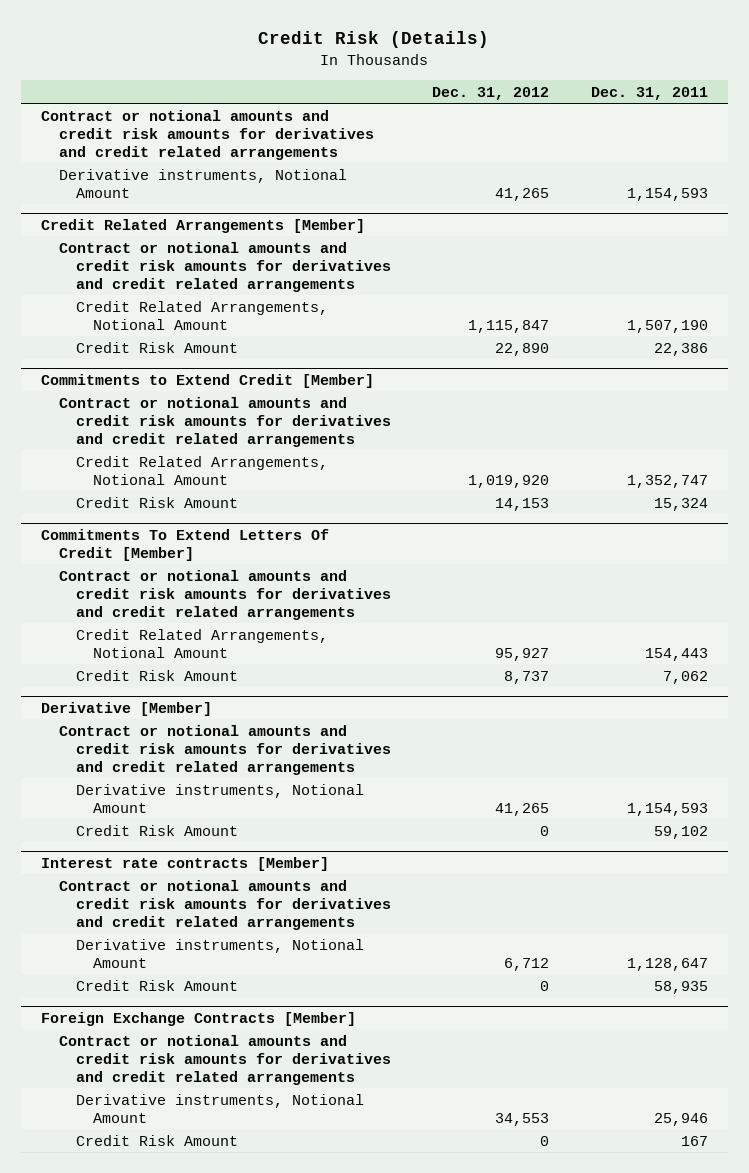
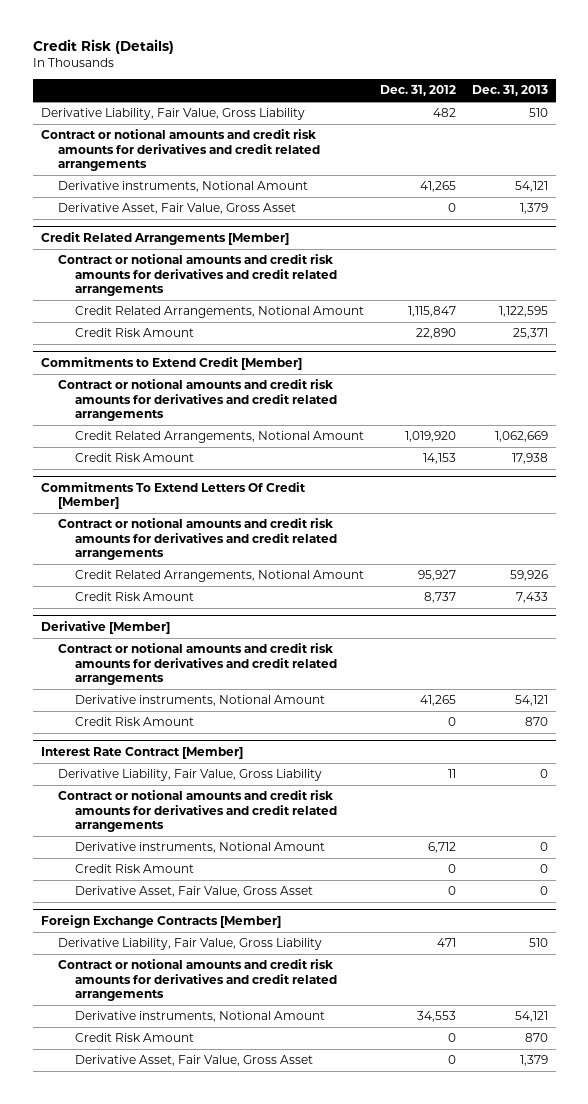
- | Dec. 31, 2012 | Dec. 31, 2011
+ | Dec. 31, 2012 | Dec. 31, 2013
+ Derivative Liability, Fair Value, Gross Liability | 482 | 510
+ Derivative Asset, Fair Value, Gross Asset | 0 | 1,379
- Interest rate contracts [Member]
+ Interest Rate Contract [Member]
+ Derivative Liability, Fair Value, Gross Liability | 11 | 0
+ Derivative Asset, Fair Value, Gross Asset | 0 | 0
@ Foreign Exchange Contracts [Member]
+ Derivative Liability, Fair Value, Gross Liability | 471 | 510
+ Derivative Asset, Fair Value, Gross Asset | 0 | 1,379

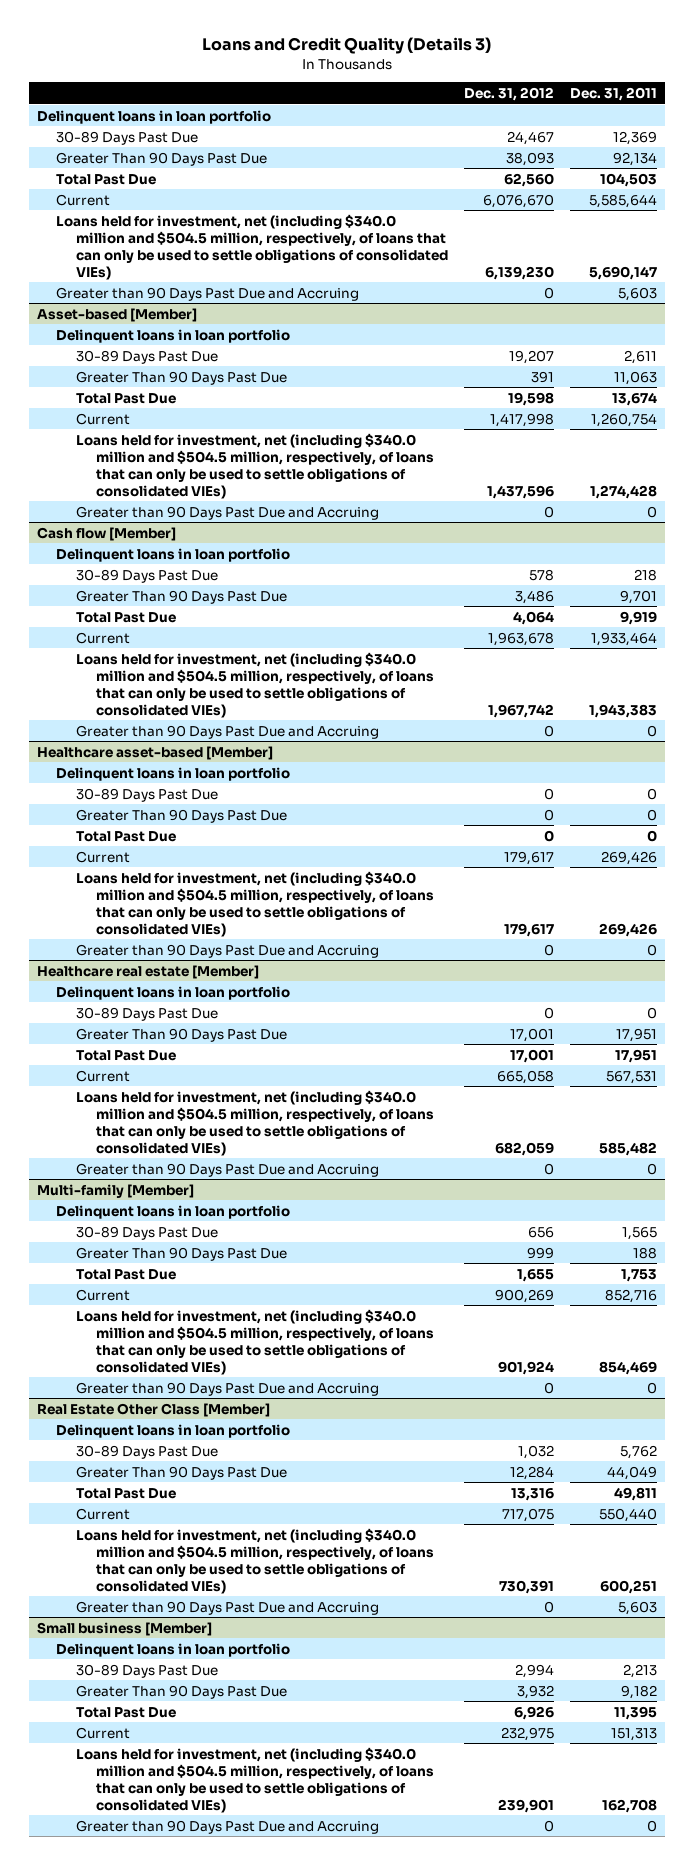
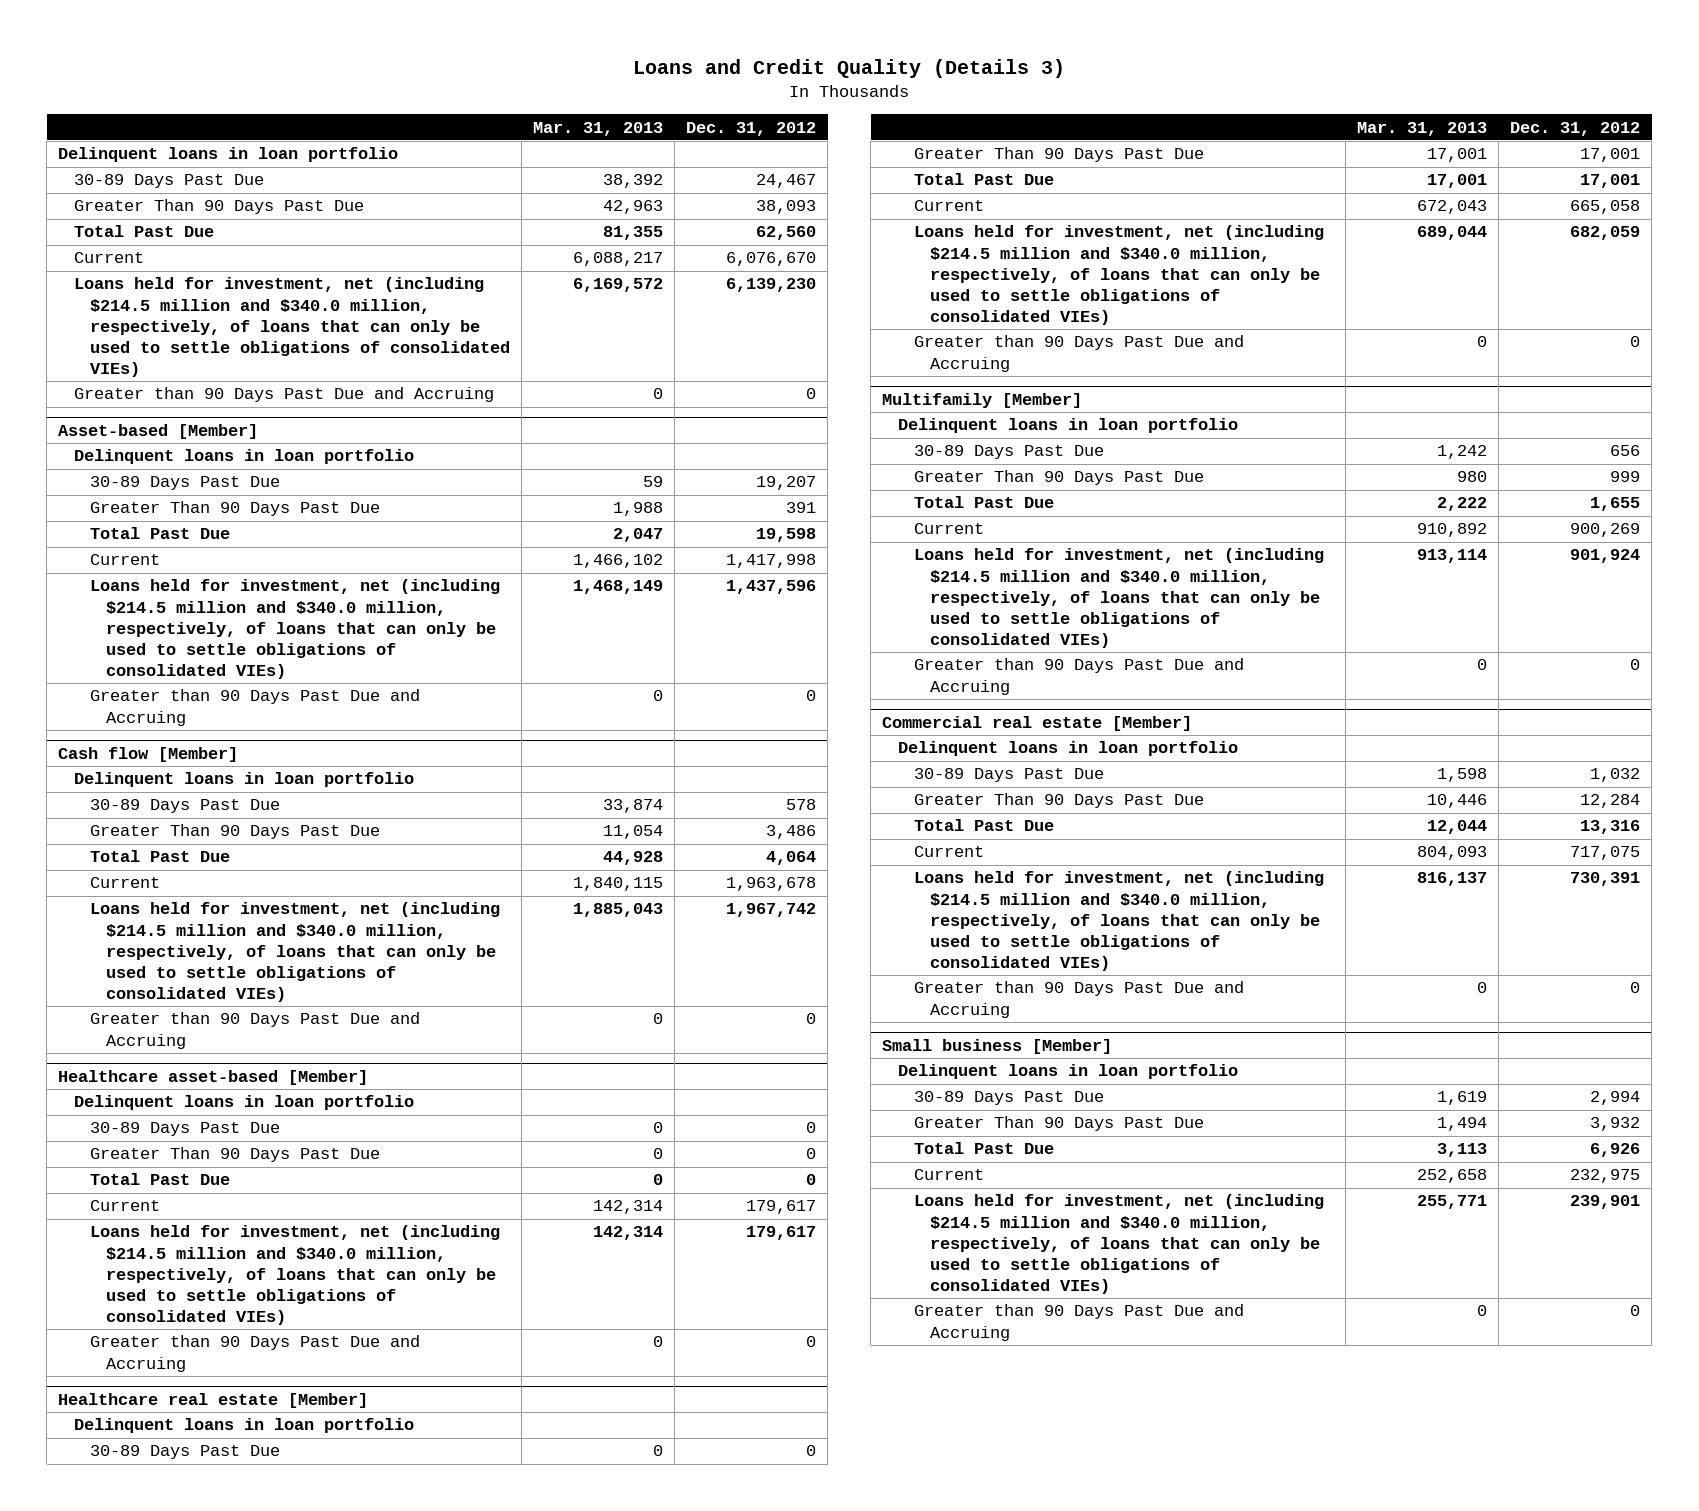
- | Dec. 31, 2012 | Dec. 31, 2011
+ | Mar. 31, 2013 | Dec. 31, 2012
- Loans held for investment, net (including $340.0 million and $504.5 million, respectively, of loans that can only be used to settle obligations of consolidated VIEs) | 6,139,230 | 5,690,147
+ Loans held for investment, net (including $214.5 million and $340.0 million, respectively, of loans that can only be used to settle obligations of consolidated VIEs) | 6,169,572 | 6,139,230
@ Asset-based [Member]
- Loans held for investment, net (including $340.0 million and $504.5 million, respectively, of loans that can only be used to settle obligations of consolidated VIEs) | 1,437,596 | 1,274,428
+ Loans held for investment, net (including $214.5 million and $340.0 million, respectively, of loans that can only be used to settle obligations of consolidated VIEs) | 1,468,149 | 1,437,596
@ Cash flow [Member]
- Loans held for investment, net (including $340.0 million and $504.5 million, respectively, of loans that can only be used to settle obligations of consolidated VIEs) | 1,967,742 | 1,943,383
+ Loans held for investment, net (including $214.5 million and $340.0 million, respectively, of loans that can only be used to settle obligations of consolidated VIEs) | 1,885,043 | 1,967,742
@ Healthcare asset-based [Member]
- Loans held for investment, net (including $340.0 million and $504.5 million, respectively, of loans that can only be used to settle obligations of consolidated VIEs) | 179,617 | 269,426
+ Loans held for investment, net (including $214.5 million and $340.0 million, respectively, of loans that can only be used to settle obligations of consolidated VIEs) | 142,314 | 179,617
@ Healthcare real estate [Member]
- Loans held for investment, net (including $340.0 million and $504.5 million, respectively, of loans that can only be used to settle obligations of consolidated VIEs) | 682,059 | 585,482
+ Loans held for investment, net (including $214.5 million and $340.0 million, respectively, of loans that can only be used to settle obligations of consolidated VIEs) | 689,044 | 682,059
- Multi-family [Member]
+ Multifamily [Member]
- Loans held for investment, net (including $340.0 million and $504.5 million, respectively, of loans that can only be used to settle obligations of consolidated VIEs) | 901,924 | 854,469
+ Loans held for investment, net (including $214.5 million and $340.0 million, respectively, of loans that can only be used to settle obligations of consolidated VIEs) | 913,114 | 901,924
- Real Estate Other Class [Member]
+ Commercial real estate [Member]
- Loans held for investment, net (including $340.0 million and $504.5 million, respectively, of loans that can only be used to settle obligations of consolidated VIEs) | 730,391 | 600,251
+ Loans held for investment, net (including $214.5 million and $340.0 million, respectively, of loans that can only be used to settle obligations of consolidated VIEs) | 816,137 | 730,391
@ Small business [Member]
- Loans held for investment, net (including $340.0 million and $504.5 million, respectively, of loans that can only be used to settle obligations of consolidated VIEs) | 239,901 | 162,708
+ Loans held for investment, net (including $214.5 million and $340.0 million, respectively, of loans that can only be used to settle obligations of consolidated VIEs) | 255,771 | 239,901

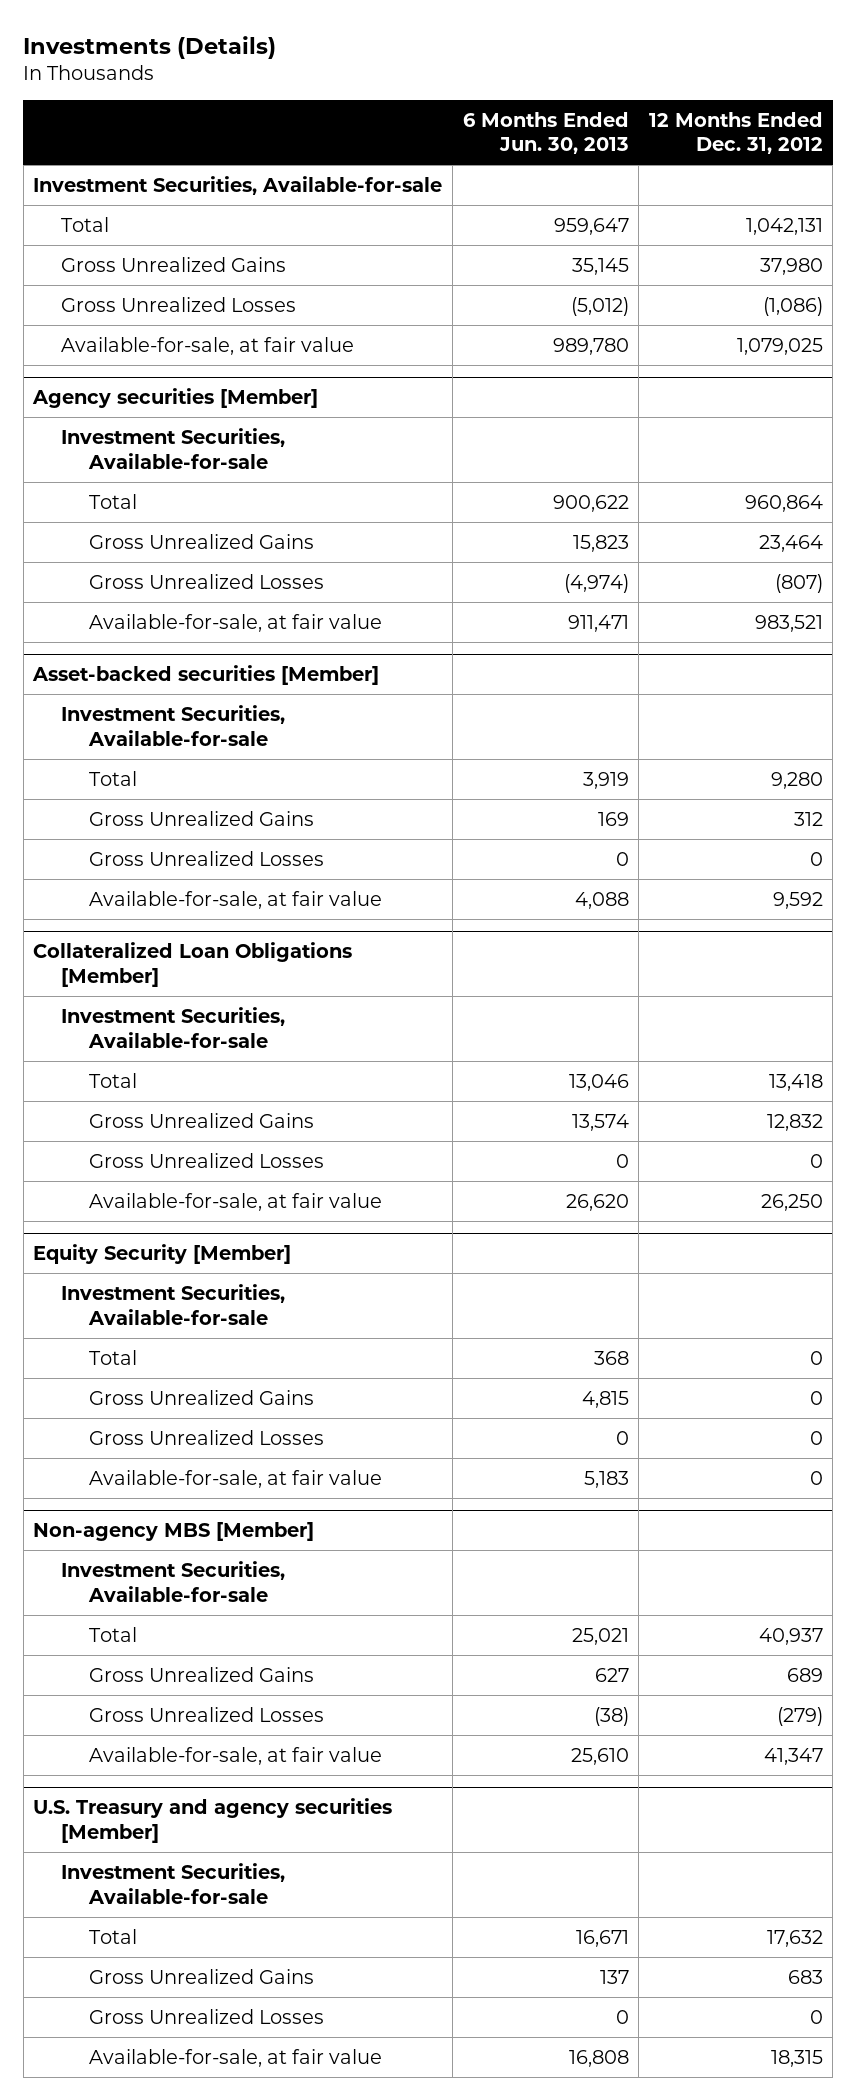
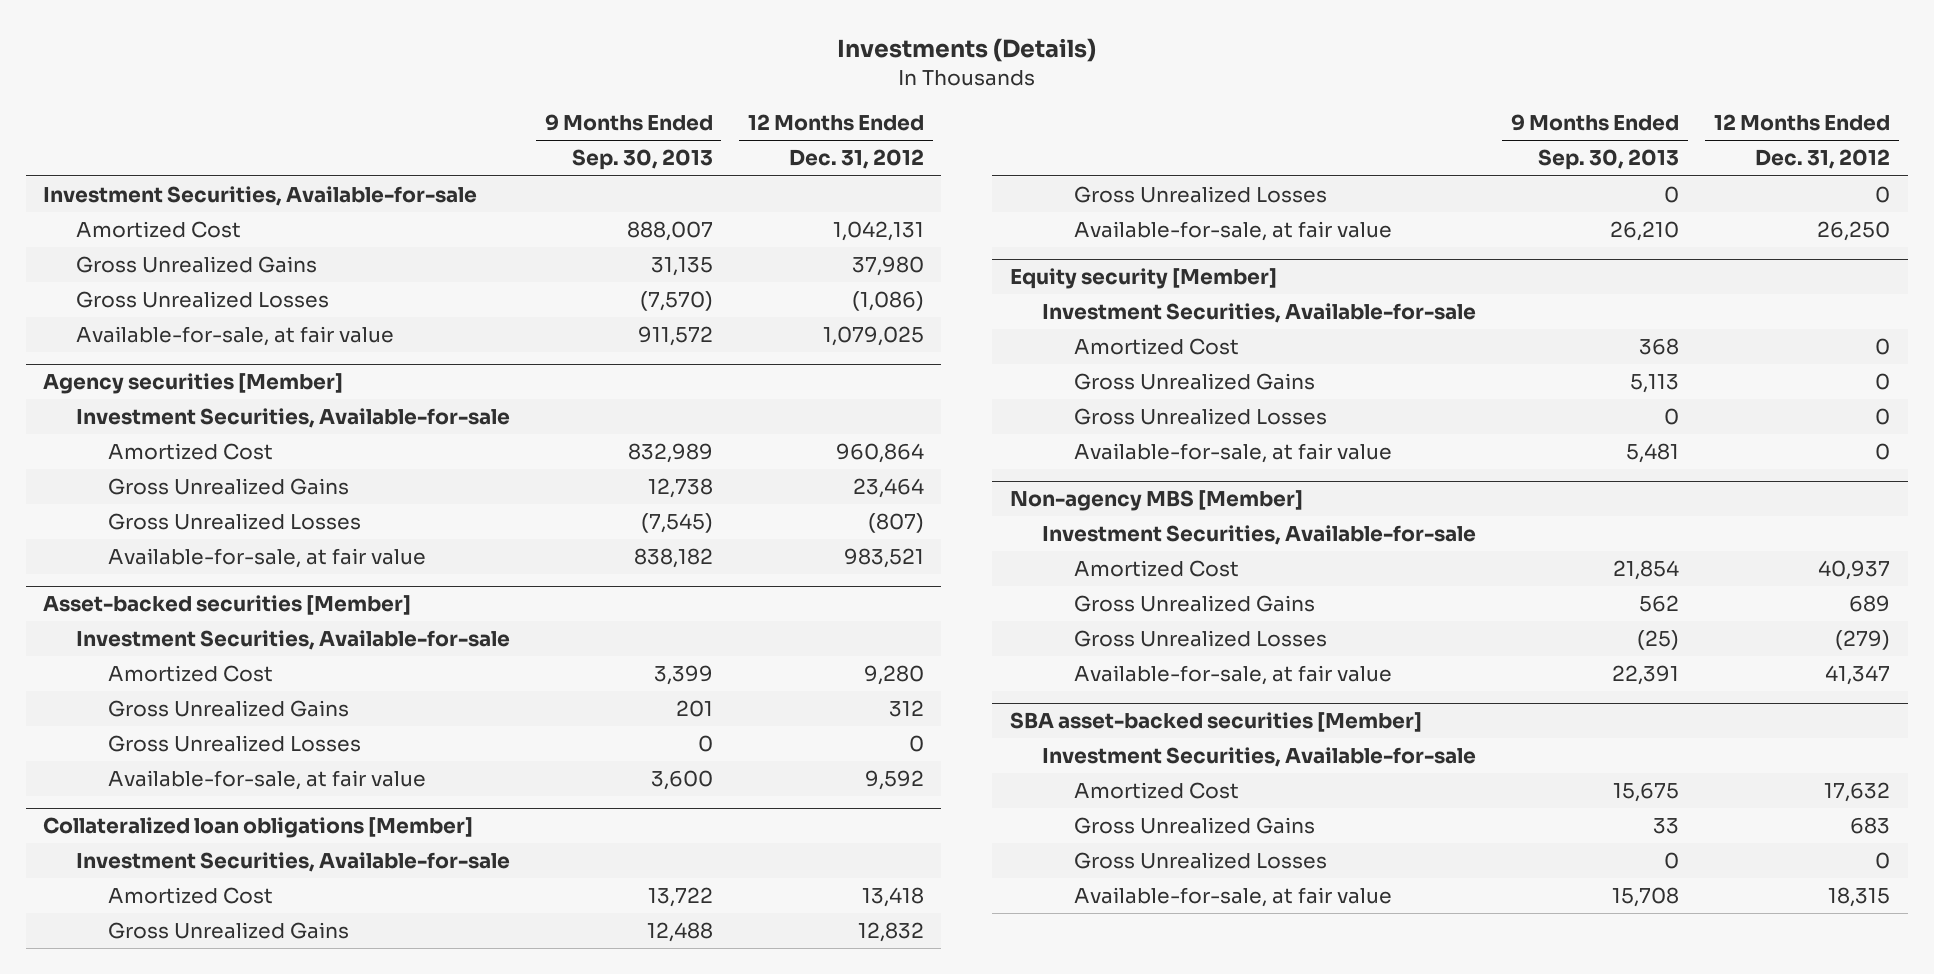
- | 6 Months Ended Jun. 30, 2013 | 12 Months Ended Dec. 31, 2012
+ | 9 Months Ended Sep. 30, 2013 | 12 Months Ended Dec. 31, 2012
- Total | 959,647 | 1,042,131
+ Amortized Cost | 888,007 | 1,042,131
@ Agency securities [Member]
- Total | 900,622 | 960,864
+ Amortized Cost | 832,989 | 960,864
@ Asset-backed securities [Member]
- Total | 3,919 | 9,280
+ Amortized Cost | 3,399 | 9,280
- Collateralized Loan Obligations [Member]
+ Collateralized loan obligations [Member]
- Total | 13,046 | 13,418
+ Amortized Cost | 13,722 | 13,418
- Equity Security [Member]
+ Equity security [Member]
- Total | 368 | 0
+ Amortized Cost | 368 | 0
@ Non-agency MBS [Member]
- Total | 25,021 | 40,937
+ Amortized Cost | 21,854 | 40,937
- U.S. Treasury and agency securities [Member]
+ SBA asset-backed securities [Member]
- Total | 16,671 | 17,632
+ Amortized Cost | 15,675 | 17,632

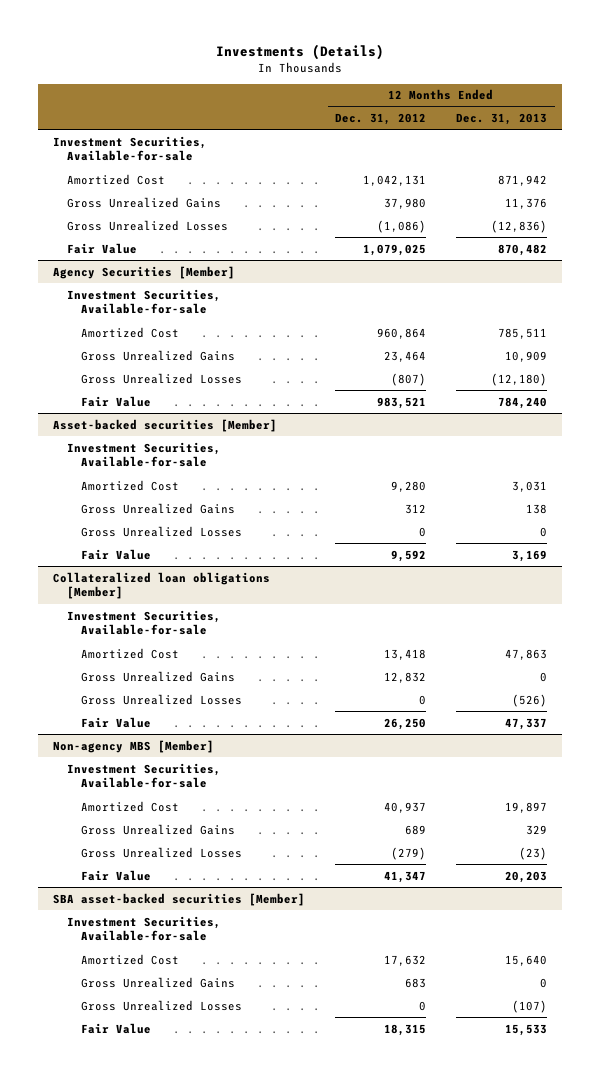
- | 9 Months Ended Sep. 30, 2013 | 12 Months Ended Dec. 31, 2012
+ | 12 Months Ended Dec. 31, 2012 | 12 Months Ended Dec. 31, 2013
- Available-for-sale, at fair value | 911,572 | 1,079,025
- Agency securities [Member]
+ Fair Value | 1,079,025 | 870,482
+ Agency Securities [Member]
- Available-for-sale, at fair value | 838,182 | 983,521
+ Fair Value | 983,521 | 784,240
@ Asset-backed securities [Member]
- Available-for-sale, at fair value | 3,600 | 9,592
+ Fair Value | 9,592 | 3,169
@ Collateralized loan obligations [Member]
- Available-for-sale, at fair value | 26,210 | 26,250
- Equity security [Member]
- Investment Securities, Available-for-sale
- Amortized Cost | 368 | 0
- Gross Unrealized Gains | 5,113 | 0
- Gross Unrealized Losses | 0 | 0
- Available-for-sale, at fair value | 5,481 | 0
@ Collateralized loan obligations [Member]
+ Fair Value | 26,250 | 47,337
@ Non-agency MBS [Member]
- Available-for-sale, at fair value | 22,391 | 41,347
+ Fair Value | 41,347 | 20,203
@ SBA asset-backed securities [Member]
- Available-for-sale, at fair value | 15,708 | 18,315
+ Fair Value | 18,315 | 15,533

